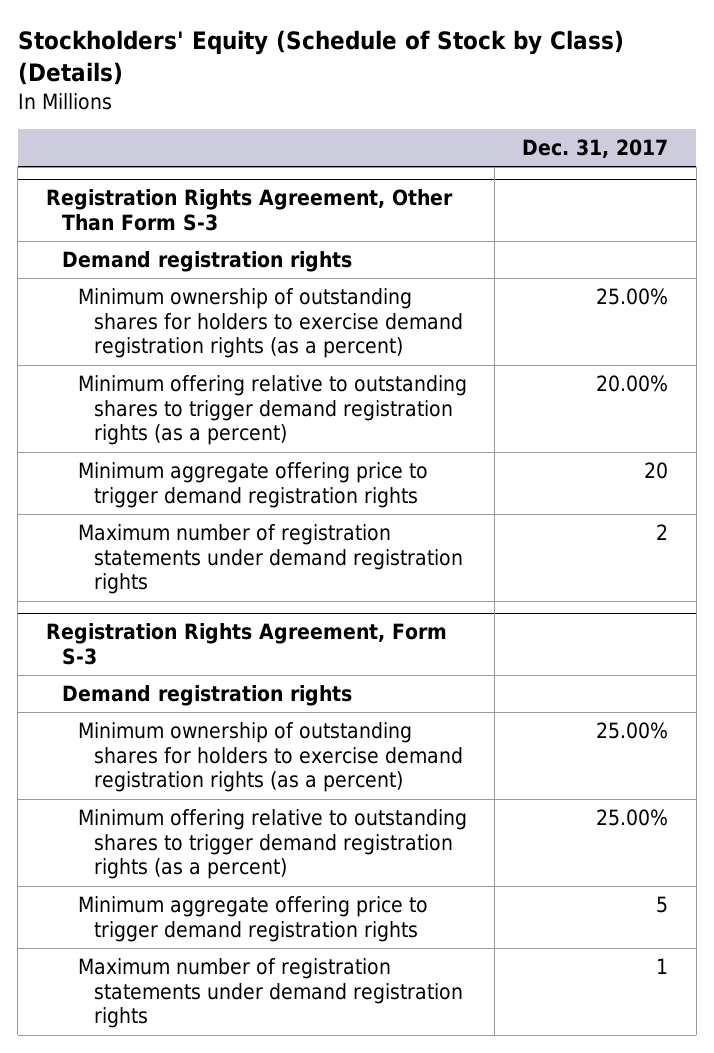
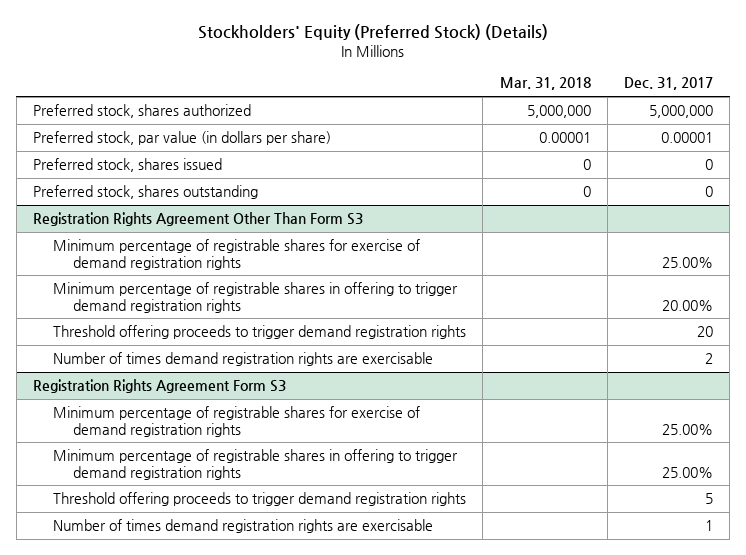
- Stockholders' Equity (Schedule of Stock by Class) (Details)
+ Stockholders' Equity (Preferred Stock) (Details)
- | Dec. 31, 2017
+ | Mar. 31, 2018 | Dec. 31, 2017
- Registration Rights Agreement, Other Than Form S-3
- Demand registration rights
- Minimum ownership of outstanding shares for holders to exercise demand registration rights (as a percent) | 25.00%
- Minimum offering relative to outstanding shares to trigger demand registration rights (as a percent) | 20.00%
- Minimum aggregate offering price to trigger demand registration rights | 20
- Maximum number of registration statements under demand registration rights | 2
- Registration Rights Agreement, Form S-3
- Demand registration rights
- Minimum ownership of outstanding shares for holders to exercise demand registration rights (as a percent) | 25.00%
- Minimum offering relative to outstanding shares to trigger demand registration rights (as a percent) | 25.00%
- Minimum aggregate offering price to trigger demand registration rights | 5
- Maximum number of registration statements under demand registration rights | 1
+ Preferred stock, shares authorized | 5,000,000 | 5,000,000
+ Preferred stock, par value (in dollars per share) | 0.00001 | 0.00001
+ Preferred stock, shares issued | 0 | 0
+ Preferred stock, shares outstanding | 0 | 0
+ Registration Rights Agreement Other Than Form S3
+ Minimum percentage of registrable shares for exercise of demand registration rights | | 25.00%
+ Minimum percentage of registrable shares in offering to trigger demand registration rights | | 20.00%
+ Threshold offering proceeds to trigger demand registration rights | | 20
+ Number of times demand registration rights are exercisable | | 2
+ Registration Rights Agreement Form S3
+ Minimum percentage of registrable shares for exercise of demand registration rights | | 25.00%
+ Minimum percentage of registrable shares in offering to trigger demand registration rights | | 25.00%
+ Threshold offering proceeds to trigger demand registration rights | | 5
+ Number of times demand registration rights are exercisable | | 1

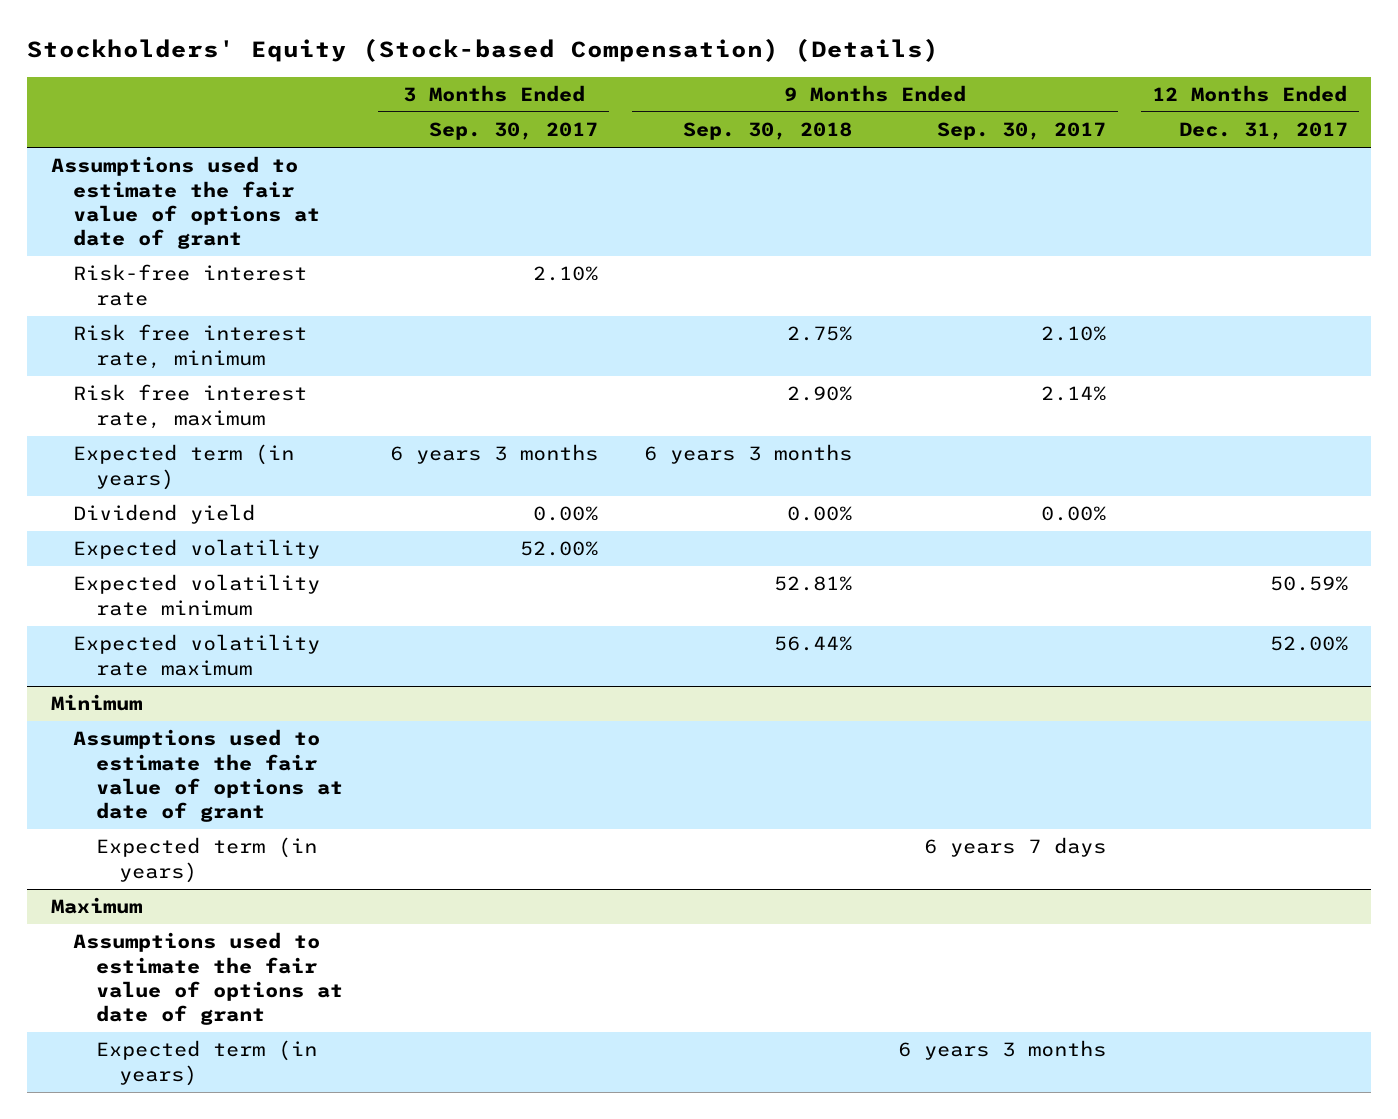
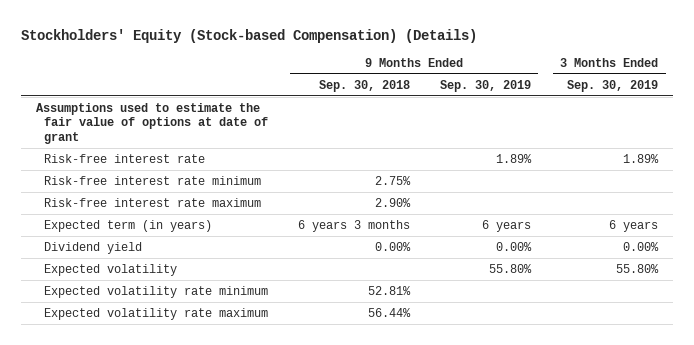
- | 3 Months Ended Sep. 30, 2017 | 9 Months Ended Sep. 30, 2018 | 9 Months Ended Sep. 30, 2017 | 12 Months Ended Dec. 31, 2017
+ | 9 Months Ended Sep. 30, 2018 | 9 Months Ended Sep. 30, 2019 | 3 Months Ended Sep. 30, 2019
- Risk free interest rate, minimum | | 2.75% | 2.10% |
- Risk free interest rate, maximum | | 2.90% | 2.14% |
+ Risk-free interest rate minimum | 2.75% | |
+ Risk-free interest rate maximum | 2.90% | |
- Minimum
- Assumptions used to estimate the fair value of options at date of grant
- Expected term (in years) | | | 6 years 7 days |
- Maximum
- Assumptions used to estimate the fair value of options at date of grant
- Expected term (in years) | | | 6 years 3 months |

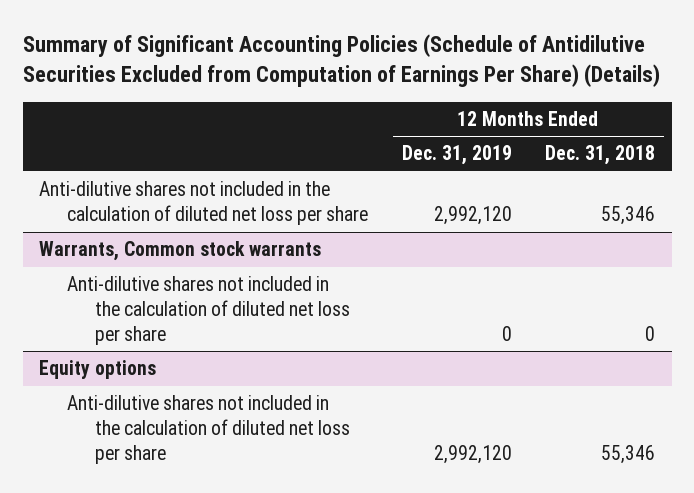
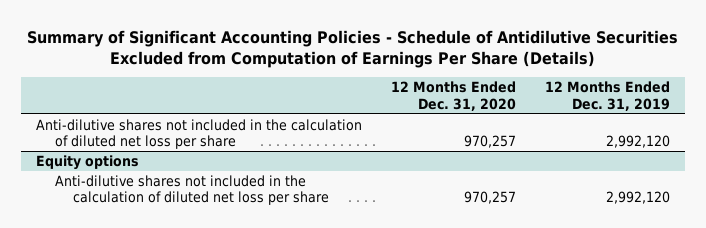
- Summary of Significant Accounting Policies (Schedule of Antidilutive Securities Excluded from Computation of Earnings Per Share) (Details)
+ Summary of Significant Accounting Policies - Schedule of Antidilutive Securities Excluded from Computation of Earnings Per Share (Details)
- | 12 Months Ended Dec. 31, 2019 | 12 Months Ended Dec. 31, 2018
+ | 12 Months Ended Dec. 31, 2020 | 12 Months Ended Dec. 31, 2019
- Warrants, Common stock warrants
- Anti-dilutive shares not included in the calculation of diluted net loss per share | 0 | 0

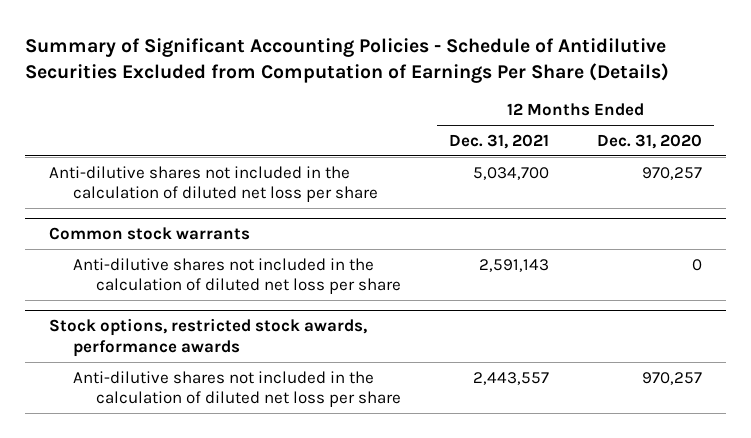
- | 12 Months Ended Dec. 31, 2020 | 12 Months Ended Dec. 31, 2019
+ | 12 Months Ended Dec. 31, 2021 | 12 Months Ended Dec. 31, 2020
- Equity options
+ Common stock warrants
+ Anti-dilutive shares not included in the calculation of diluted net loss per share | 2,591,143 | 0
+ Stock options, restricted stock awards, performance awards

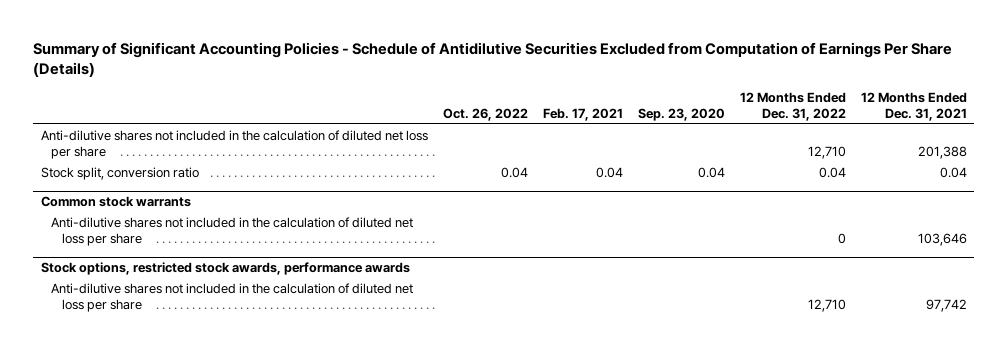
- | 12 Months Ended Dec. 31, 2021 | 12 Months Ended Dec. 31, 2020
+ | Oct. 26, 2022 | Feb. 17, 2021 | Sep. 23, 2020 | 12 Months Ended Dec. 31, 2022 | 12 Months Ended Dec. 31, 2021
- Anti-dilutive shares not included in the calculation of diluted net loss per share | 5,034,700 | 970,257
+ Anti-dilutive shares not included in the calculation of diluted net loss per share | | | | 12,710 | 201,388
+ Stock split, conversion ratio | 0.04 | 0.04 | 0.04 | 0.04 | 0.04
@ Common stock warrants
- Anti-dilutive shares not included in the calculation of diluted net loss per share | 2,591,143 | 0
+ Anti-dilutive shares not included in the calculation of diluted net loss per share | | | | 0 | 103,646
@ Stock options, restricted stock awards, performance awards
- Anti-dilutive shares not included in the calculation of diluted net loss per share | 2,443,557 | 970,257
+ Anti-dilutive shares not included in the calculation of diluted net loss per share | | | | 12,710 | 97,742

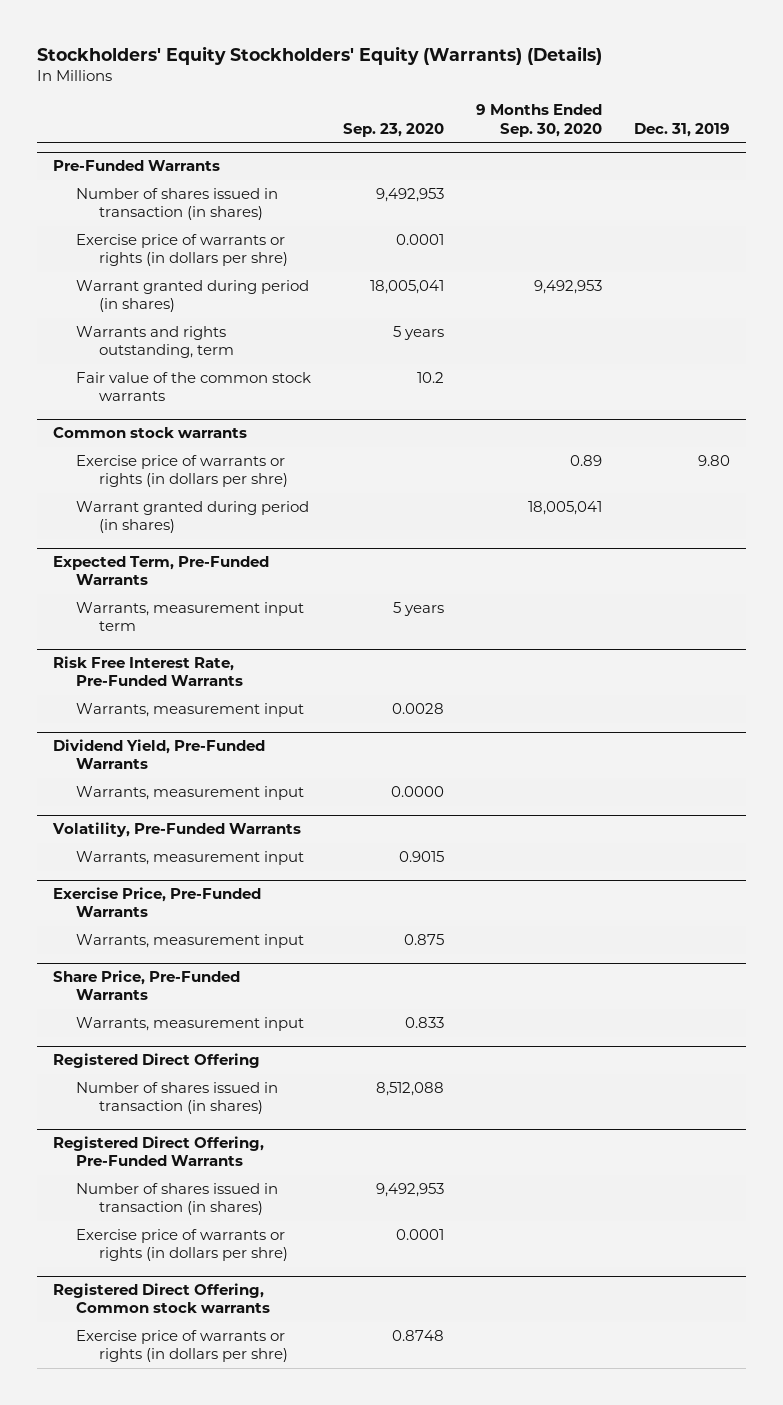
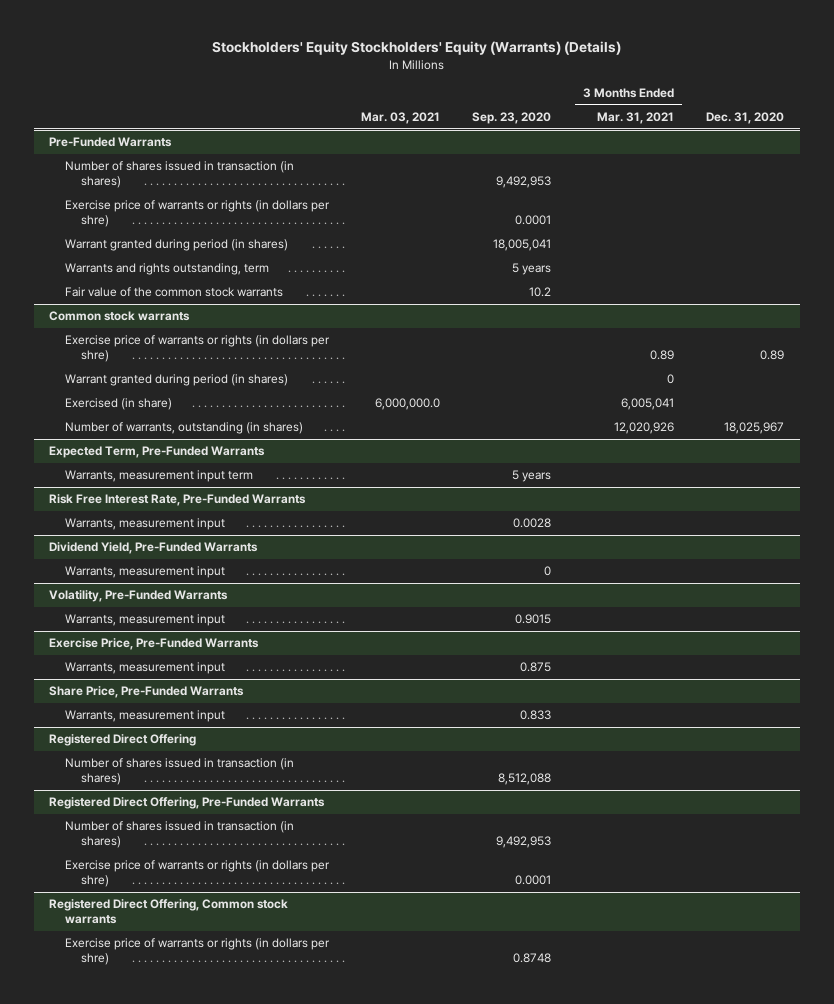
- | Sep. 23, 2020 | 9 Months Ended Sep. 30, 2020 | Dec. 31, 2019
+ | Mar. 03, 2021 | Sep. 23, 2020 | 3 Months Ended Mar. 31, 2021 | Dec. 31, 2020
@ Common stock warrants
+ Exercised (in share) | 6,000,000.0 | | 6,005,041 |
+ Number of warrants, outstanding (in shares) | | | 12,020,926 | 18,025,967
@ Dividend Yield, Pre-Funded Warrants
- Warrants, measurement input | 0.0000 | |
+ Warrants, measurement input | | 0 | |

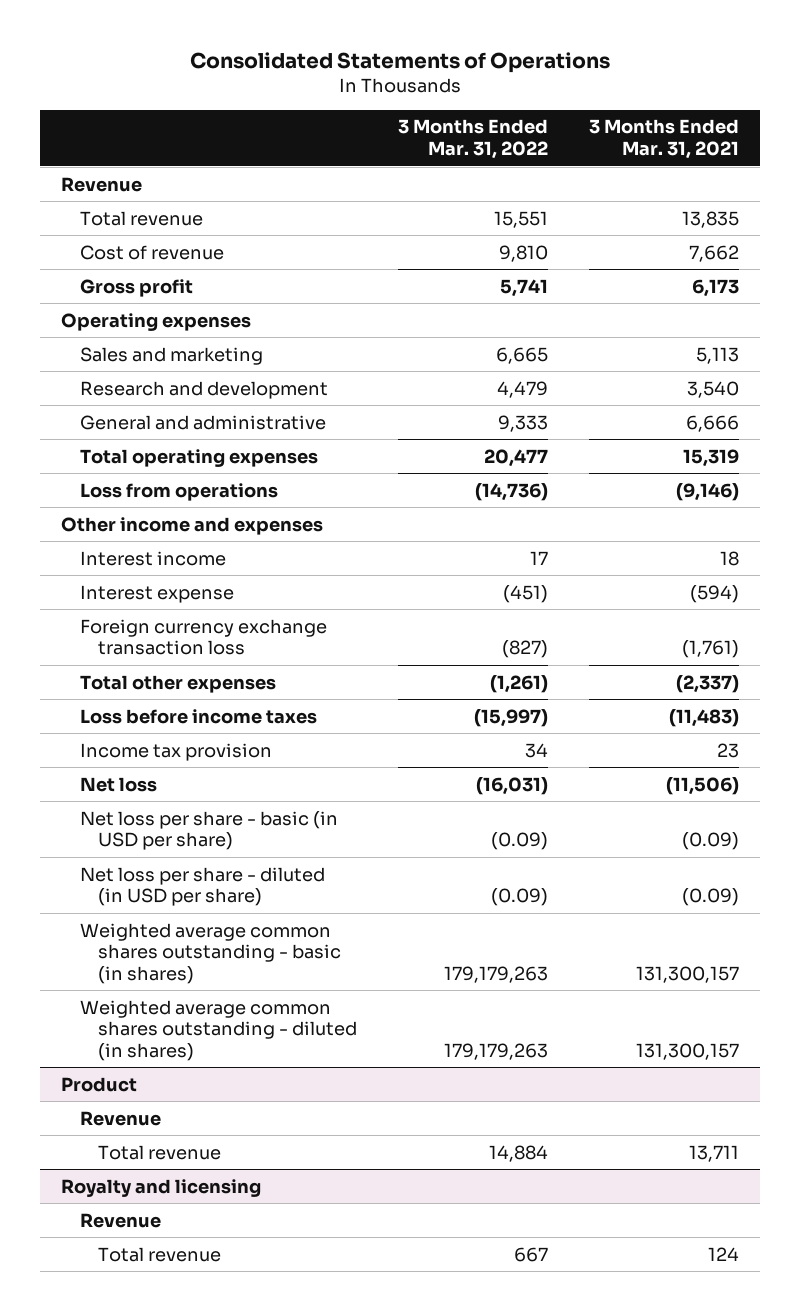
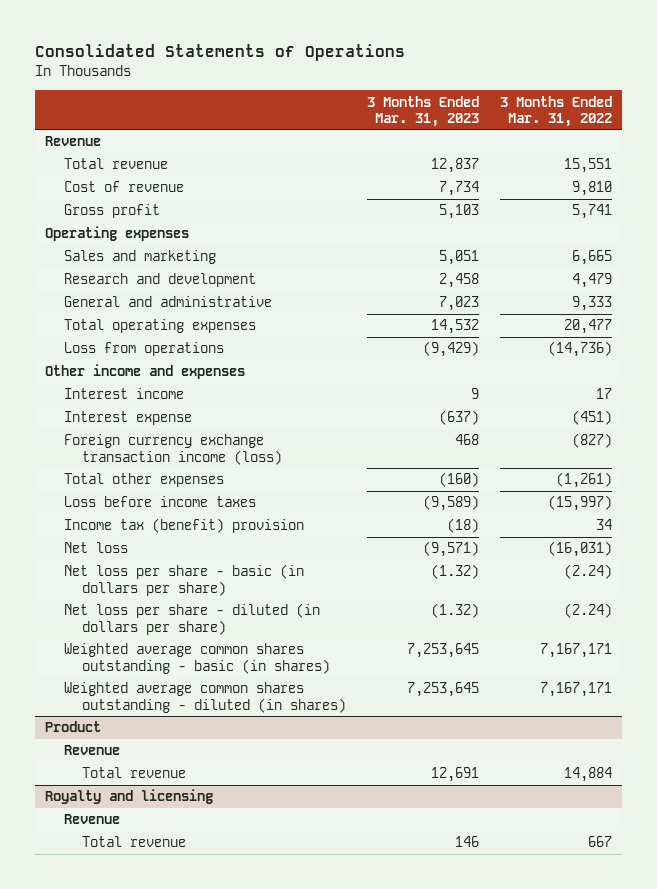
- | 3 Months Ended Mar. 31, 2022 | 3 Months Ended Mar. 31, 2021
+ | 3 Months Ended Mar. 31, 2023 | 3 Months Ended Mar. 31, 2022
- Foreign currency exchange transaction loss | (827) | (1,761)
+ Foreign currency exchange transaction income (loss) | 468 | (827)
- Income tax provision | 34 | 23
+ Income tax (benefit) provision | (18) | 34
- Net loss per share - basic (in USD per share) | (0.09) | (0.09)
- Net loss per share - diluted (in USD per share) | (0.09) | (0.09)
- Weighted average common shares outstanding - basic (in shares) | 179,179,263 | 131,300,157
- Weighted average common shares outstanding - diluted (in shares) | 179,179,263 | 131,300,157
+ Net loss per share - basic (in dollars per share) | (1.32) | (2.24)
+ Net loss per share - diluted (in dollars per share) | (1.32) | (2.24)
+ Weighted average common shares outstanding - basic (in shares) | 7,253,645 | 7,167,171
+ Weighted average common shares outstanding - diluted (in shares) | 7,253,645 | 7,167,171

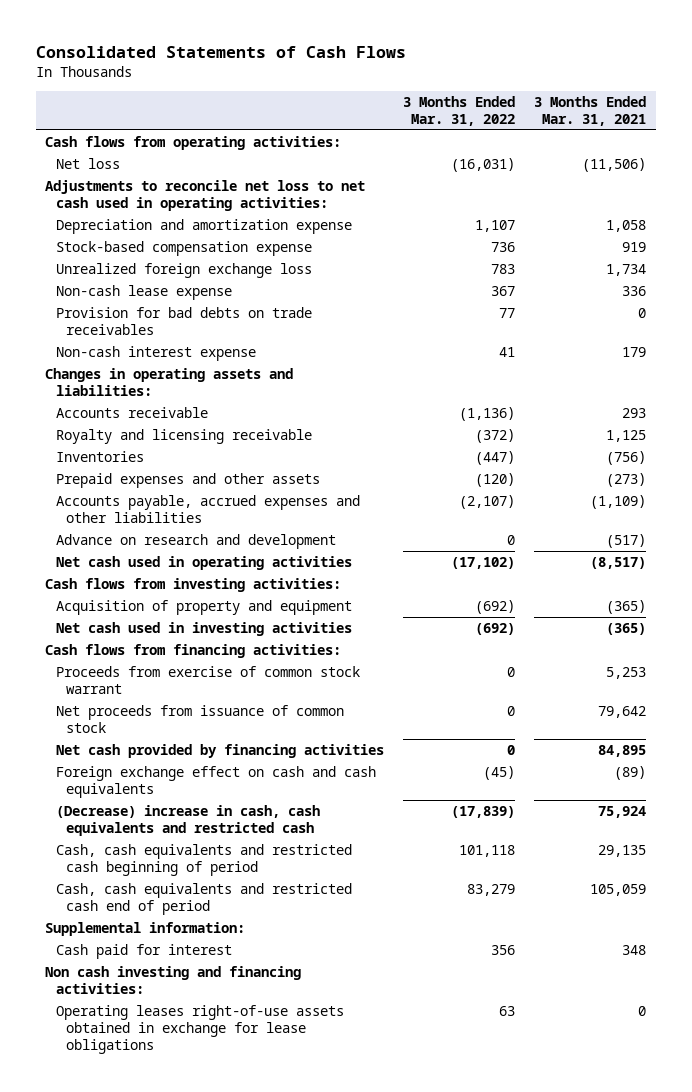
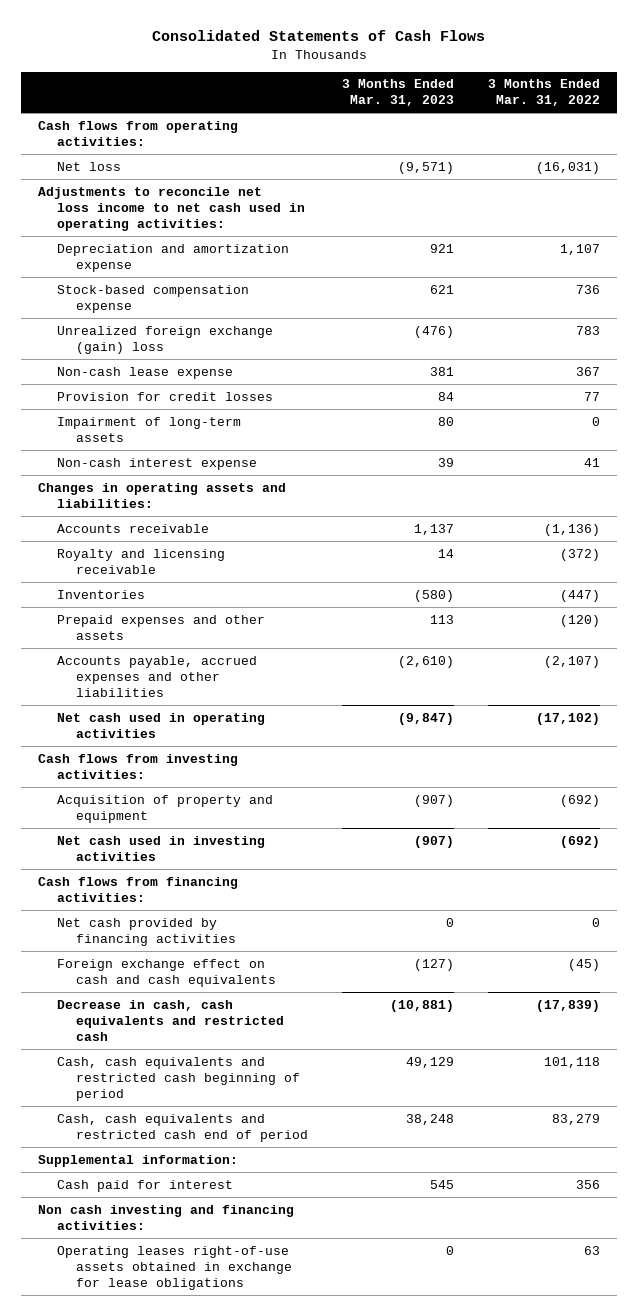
- | 3 Months Ended Mar. 31, 2022 | 3 Months Ended Mar. 31, 2021
+ | 3 Months Ended Mar. 31, 2023 | 3 Months Ended Mar. 31, 2022
- Adjustments to reconcile net loss to net cash used in operating activities:
+ Adjustments to reconcile net loss income to net cash used in operating activities:
- Unrealized foreign exchange loss | 783 | 1,734
+ Unrealized foreign exchange (gain) loss | (476) | 783
- Provision for bad debts on trade receivables | 77 | 0
+ Provision for credit losses | 84 | 77
+ Impairment of long-term assets | 80 | 0
- Advance on research and development | 0 | (517)
- Proceeds from exercise of common stock warrant | 0 | 5,253
- Net proceeds from issuance of common stock | 0 | 79,642
- (Decrease) increase in cash, cash equivalents and restricted cash | (17,839) | 75,924
+ Decrease in cash, cash equivalents and restricted cash | (10,881) | (17,839)

